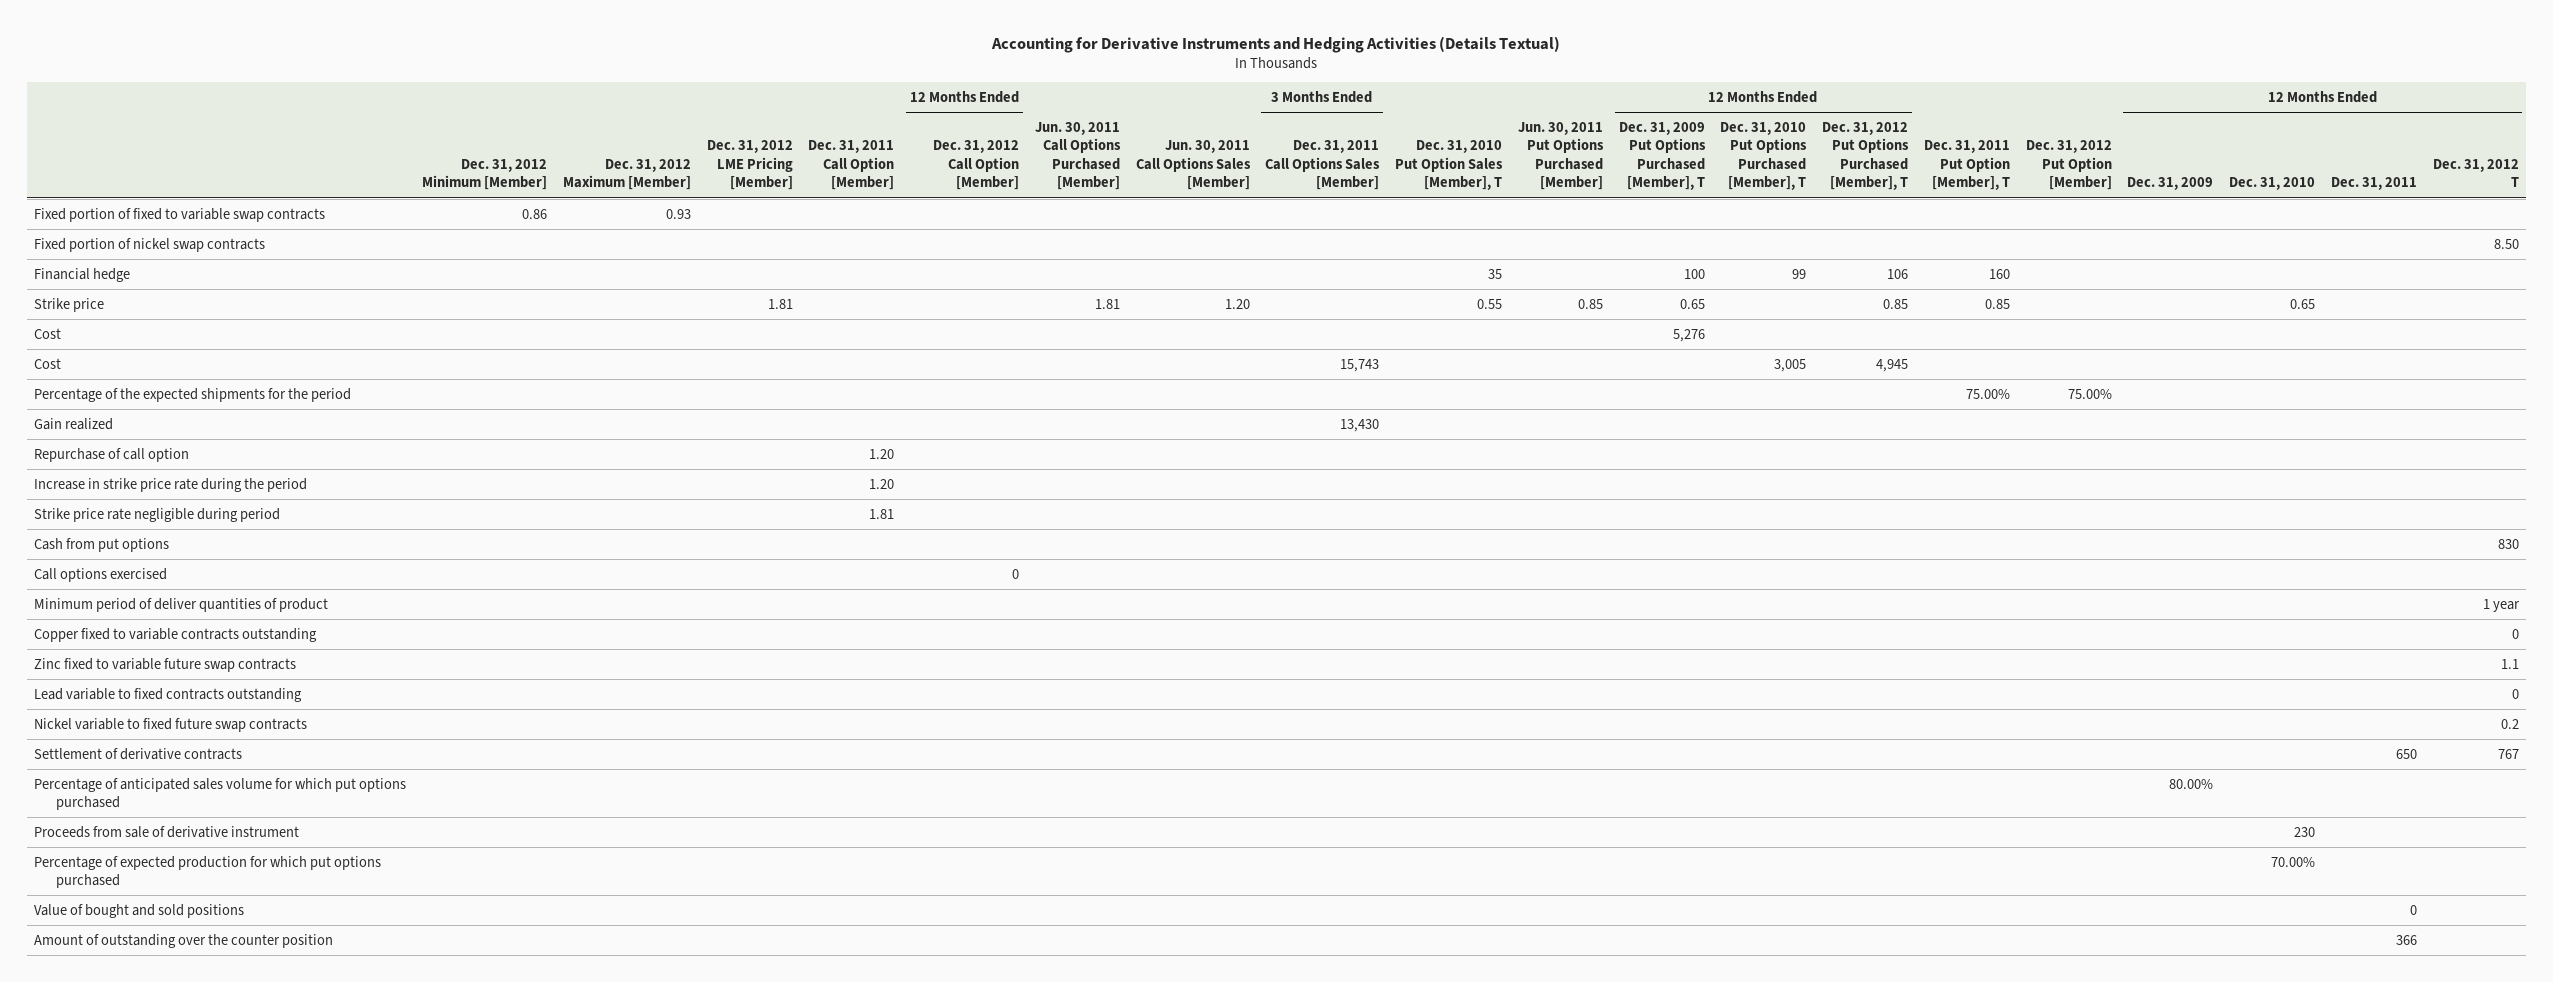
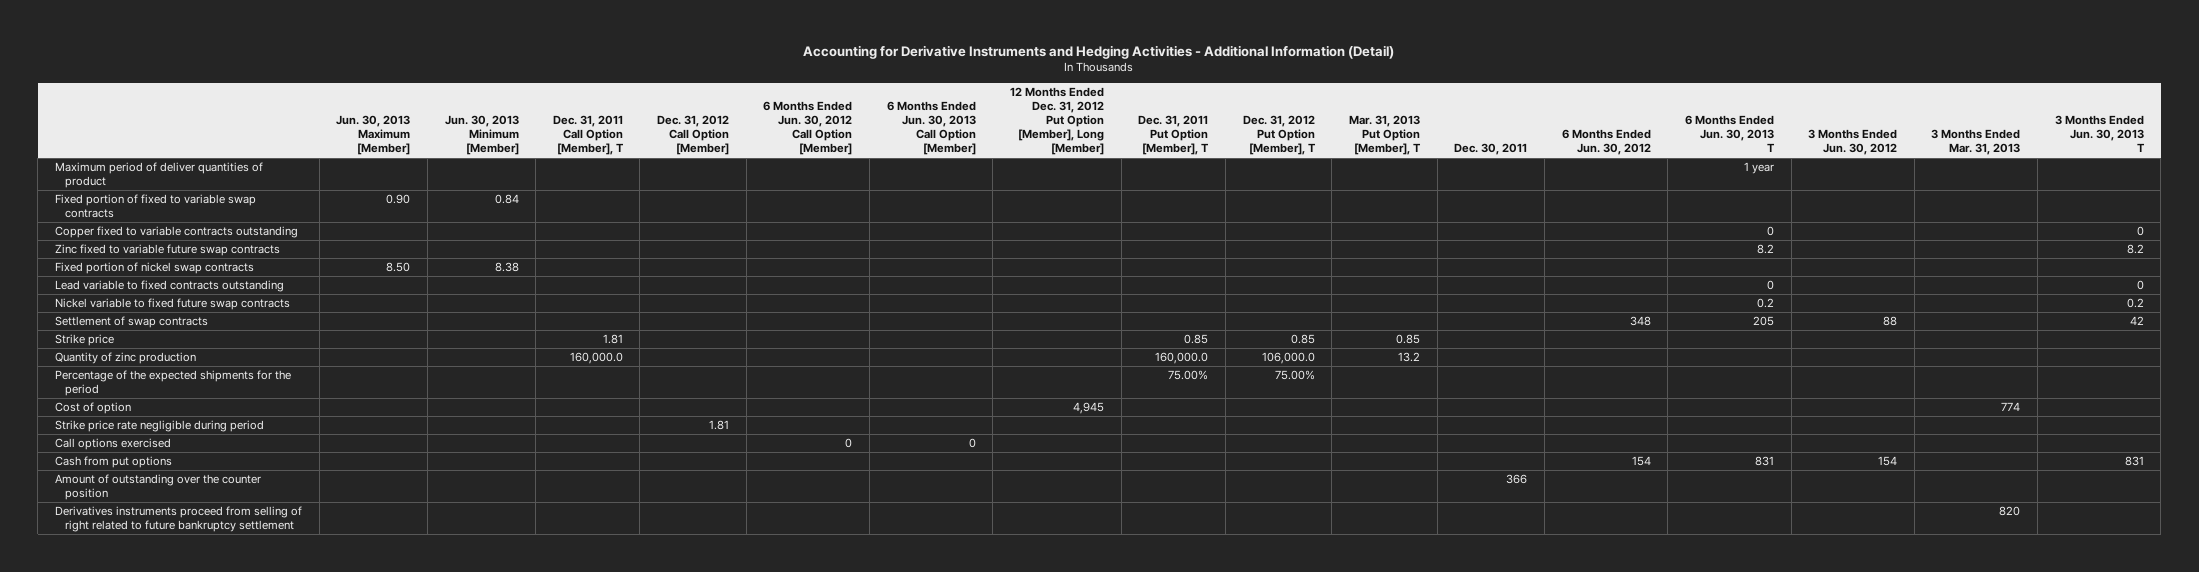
- Accounting for Derivative Instruments and Hedging Activities (Details Textual)
+ Accounting for Derivative Instruments and Hedging Activities - Additional Information (Detail)
- | Dec. 31, 2012 Minimum [Member] | Dec. 31, 2012 Maximum [Member] | Dec. 31, 2012 LME Pricing [Member] | Dec. 31, 2011 Call Option [Member] | 12 Months Ended Dec. 31, 2012 Call Option [Member] | Jun. 30, 2011 Call Options Purchased [Member] | Jun. 30, 2011 Call Options Sales [Member] | 3 Months Ended Dec. 31, 2011 Call Options Sales [Member] | Dec. 31, 2010 Put Option Sales [Member], T | Jun. 30, 2011 Put Options Purchased [Member] | 12 Months Ended Dec. 31, 2009 Put Options Purchased [Member], T | 12 Months Ended Dec. 31, 2010 Put Options Purchased [Member], T | 12 Months Ended Dec. 31, 2012 Put Options Purchased [Member], T | Dec. 31, 2011 Put Option [Member], T | Dec. 31, 2012 Put Option [Member] | 12 Months Ended Dec. 31, 2009 | 12 Months Ended Dec. 31, 2010 | 12 Months Ended Dec. 31, 2011 | 12 Months Ended Dec. 31, 2012 T
+ | Jun. 30, 2013 Maximum [Member] | Jun. 30, 2013 Minimum [Member] | Dec. 31, 2011 Call Option [Member], T | Dec. 31, 2012 Call Option [Member] | 6 Months Ended Jun. 30, 2012 Call Option [Member] | 6 Months Ended Jun. 30, 2013 Call Option [Member] | 12 Months Ended Dec. 31, 2012 Put Option [Member], Long [Member] | Dec. 31, 2011 Put Option [Member], T | Dec. 31, 2012 Put Option [Member], T | Mar. 31, 2013 Put Option [Member], T | Dec. 30, 2011 | 6 Months Ended Jun. 30, 2012 | 6 Months Ended Jun. 30, 2013 T | 3 Months Ended Jun. 30, 2012 | 3 Months Ended Mar. 31, 2013 | 3 Months Ended Jun. 30, 2013 T
+ Maximum period of deliver quantities of product | | | | | | | | | | | | | 1 year | | |
moved up: Copper fixed to variable contracts outstanding | | | | | | | | | | | | | 0 | | | 0
moved up: Zinc fixed to variable future swap contracts | | | | | | | | | | | | | 8.2 | | | 8.2
- Financial hedge | | | | | | | | | 35 | | 100 | 99 | 106 | 160 | | | | |
moved up: Lead variable to fixed contracts outstanding | | | | | | | | | | | | | 0 | | | 0
moved up: Nickel variable to fixed future swap contracts | | | | | | | | | | | | | 0.2 | | | 0.2
+ Settlement of swap contracts | | | | | | | | | | | | 348 | 205 | 88 | | 42
- Cost | | | | | | | | | | | 5,276 | | | | | | | |
- Cost | | | | | | | | 15,743 | | | | 3,005 | 4,945 | | | | | |
+ Quantity of zinc production | | | 160,000.0 | | | | | 160,000.0 | 106,000.0 | 13.2 | | | | | |
- Gain realized | | | | | | | | 13,430 | | | | | | | | | | |
- Repurchase of call option | | | | 1.20 | | | | | | | | | | | | | | |
- Increase in strike price rate during the period | | | | 1.20 | | | | | | | | | | | | | | |
+ Cost of option | | | | | | | 4,945 | | | | | | | | 774 |
- Minimum period of deliver quantities of product | | | | | | | | | | | | | | | | | | | 1 year
- Settlement of derivative contracts | | | | | | | | | | | | | | | | | | 650 | 767
- Percentage of anticipated sales volume for which put options purchased | | | | | | | | | | | | | | | | 80.00% | | |
- Proceeds from sale of derivative instrument | | | | | | | | | | | | | | | | | 230 | |
- Percentage of expected production for which put options purchased | | | | | | | | | | | | | | | | | 70.00% | |
- Value of bought and sold positions | | | | | | | | | | | | | | | | | | 0 |
moved down: Cash from put options | | | | | | | | | | | | 154 | 831 | 154 | | 831
+ Derivatives instruments proceed from selling of right related to future bankruptcy settlement | | | | | | | | | | | | | | | 820 |

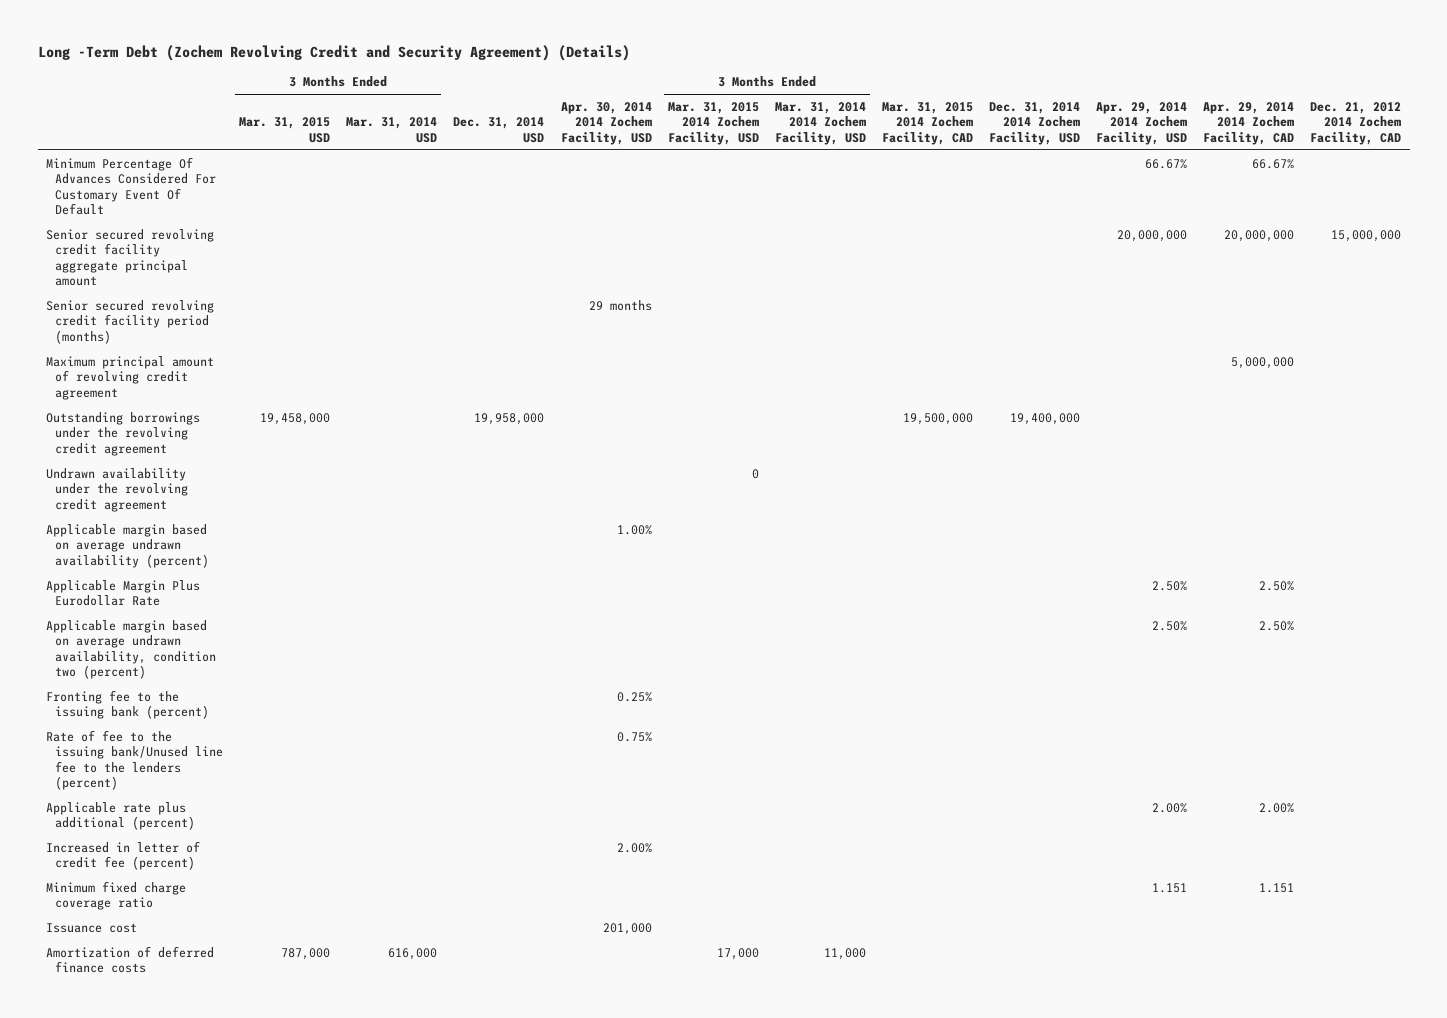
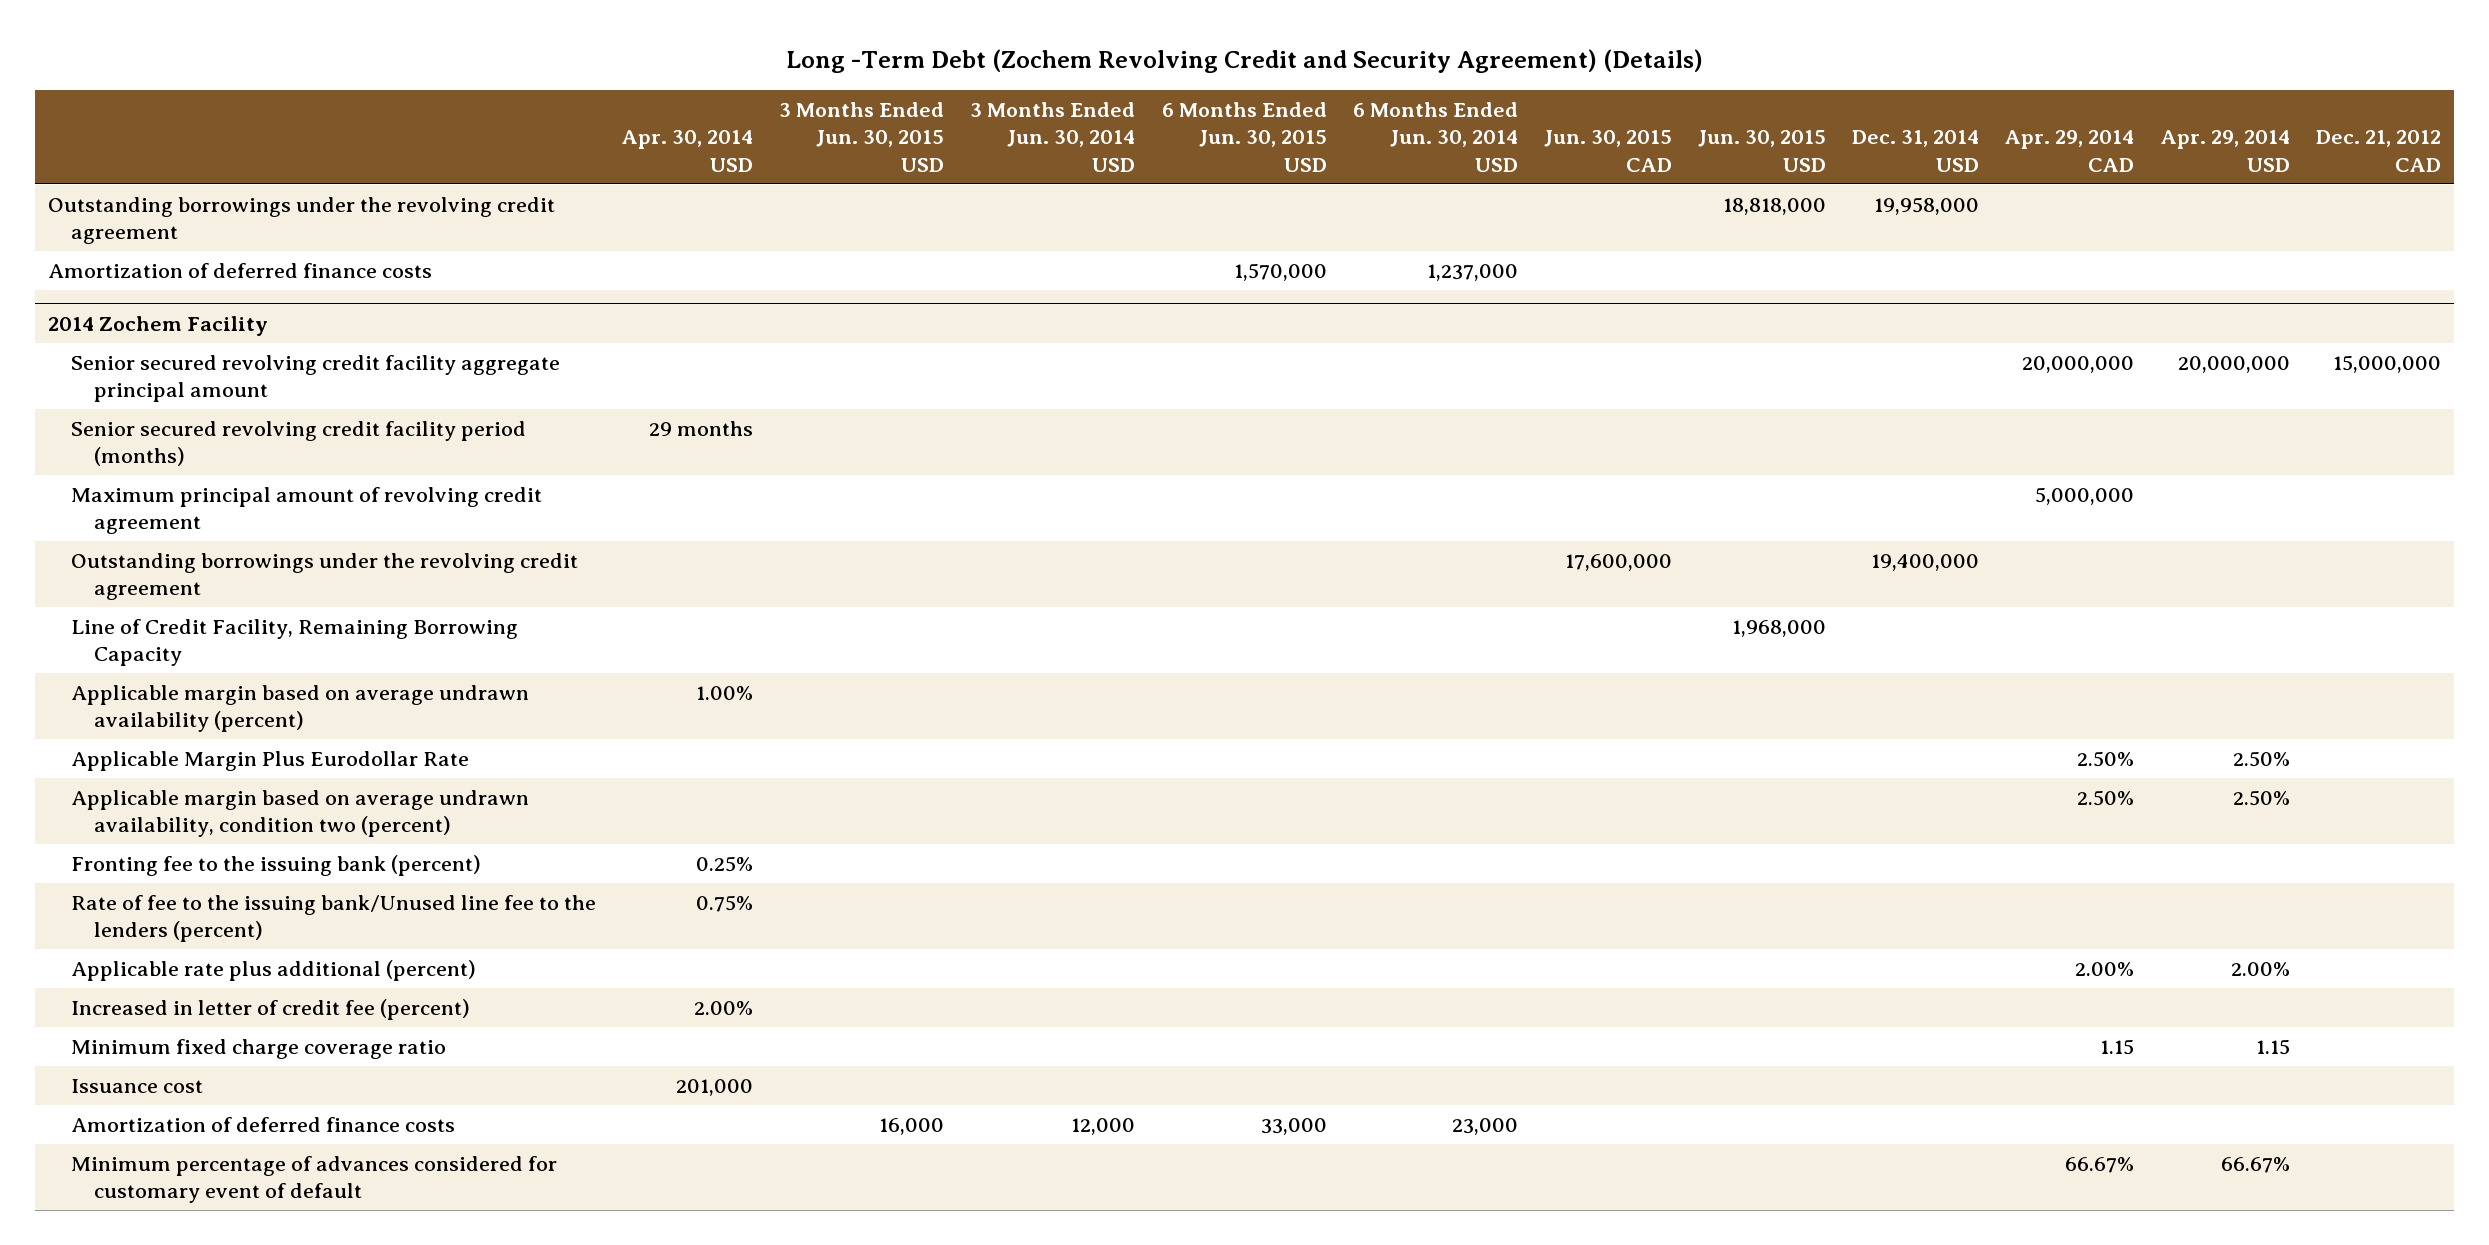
- | 3 Months Ended Mar. 31, 2015 USD | 3 Months Ended Mar. 31, 2014 USD | Dec. 31, 2014 USD | Apr. 30, 2014 2014 Zochem Facility, USD | 3 Months Ended Mar. 31, 2015 2014 Zochem Facility, USD | 3 Months Ended Mar. 31, 2014 2014 Zochem Facility, USD | Mar. 31, 2015 2014 Zochem Facility, CAD | Dec. 31, 2014 2014 Zochem Facility, USD | Apr. 29, 2014 2014 Zochem Facility, USD | Apr. 29, 2014 2014 Zochem Facility, CAD | Dec. 21, 2012 2014 Zochem Facility, CAD
+ | Apr. 30, 2014 USD | 3 Months Ended Jun. 30, 2015 USD | 3 Months Ended Jun. 30, 2014 USD | 6 Months Ended Jun. 30, 2015 USD | 6 Months Ended Jun. 30, 2014 USD | Jun. 30, 2015 CAD | Jun. 30, 2015 USD | Dec. 31, 2014 USD | Apr. 29, 2014 CAD | Apr. 29, 2014 USD | Dec. 21, 2012 CAD
- Minimum Percentage Of Advances Considered For Customary Event Of Default | | | | | | | | | 66.67% | 66.67% |
- Senior secured revolving credit facility aggregate principal amount | | | | | | | | | 20,000,000 | 20,000,000 | 15,000,000
- Senior secured revolving credit facility period (months) | | | | 29 months | | | | | | |
- Maximum principal amount of revolving credit agreement | | | | | | | | | | 5,000,000 |
- Undrawn availability under the revolving credit agreement | | | | | 0 | | | | | |
- Applicable margin based on average undrawn availability (percent) | | | | 1.00% | | | | | | |
- Applicable Margin Plus Eurodollar Rate | | | | | | | | | 2.50% | 2.50% |
- Applicable margin based on average undrawn availability, condition two (percent) | | | | | | | | | 2.50% | 2.50% |
- Fronting fee to the issuing bank (percent) | | | | 0.25% | | | | | | |
- Rate of fee to the issuing bank/Unused line fee to the lenders (percent) | | | | 0.75% | | | | | | |
- Applicable rate plus additional (percent) | | | | | | | | | 2.00% | 2.00% |
- Increased in letter of credit fee (percent) | | | | 2.00% | | | | | | |
- Minimum fixed charge coverage ratio | | | | | | | | | 1.151 | 1.151 |
- Issuance cost | | | | 201,000 | | | | | | |
+ 2014 Zochem Facility
+ Senior secured revolving credit facility aggregate principal amount | | | | | | | | | 20,000,000 | 20,000,000 | 15,000,000
+ Senior secured revolving credit facility period (months) | 29 months | | | | | | | | | |
+ Maximum principal amount of revolving credit agreement | | | | | | | | | 5,000,000 | |
+ Outstanding borrowings under the revolving credit agreement | | | | | | 17,600,000 | | 19,400,000 | | |
+ Line of Credit Facility, Remaining Borrowing Capacity | | | | | | | 1,968,000 | | | |
+ Applicable margin based on average undrawn availability (percent) | 1.00% | | | | | | | | | |
+ Applicable Margin Plus Eurodollar Rate | | | | | | | | | 2.50% | 2.50% |
+ Applicable margin based on average undrawn availability, condition two (percent) | | | | | | | | | 2.50% | 2.50% |
+ Fronting fee to the issuing bank (percent) | 0.25% | | | | | | | | | |
+ Rate of fee to the issuing bank/Unused line fee to the lenders (percent) | 0.75% | | | | | | | | | |
+ Applicable rate plus additional (percent) | | | | | | | | | 2.00% | 2.00% |
+ Increased in letter of credit fee (percent) | 2.00% | | | | | | | | | |
+ Minimum fixed charge coverage ratio | | | | | | | | | 1.15 | 1.15 |
+ Issuance cost | 201,000 | | | | | | | | | |
+ Amortization of deferred finance costs | | 16,000 | 12,000 | 33,000 | 23,000 | | | | | |
+ Minimum percentage of advances considered for customary event of default | | | | | | | | | 66.67% | 66.67% |

